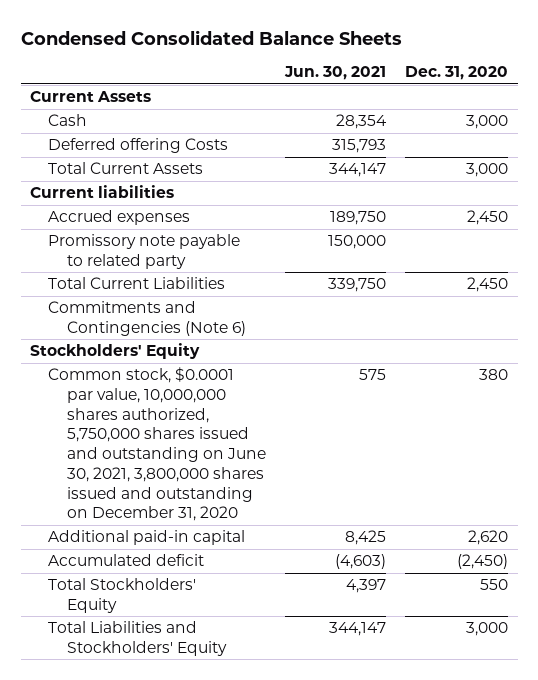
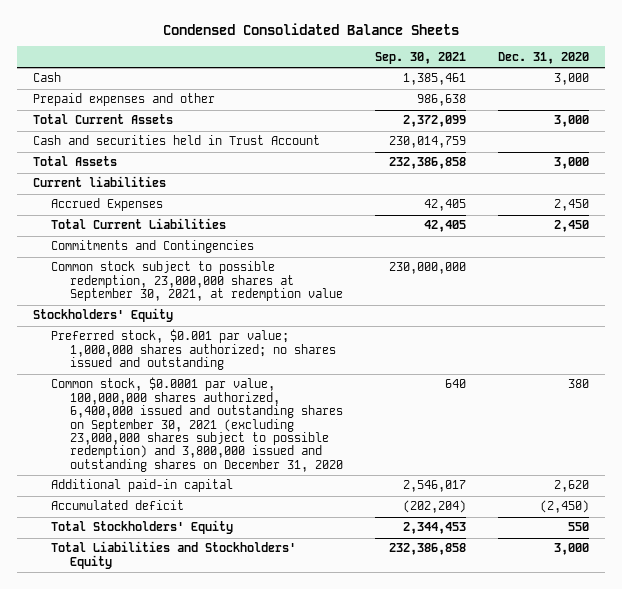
- | Jun. 30, 2021 | Dec. 31, 2020
+ | Sep. 30, 2021 | Dec. 31, 2020
- Current Assets
- Deferred offering Costs | 315,793 |
+ Prepaid expenses and other | 986,638 |
+ Cash and securities held in Trust Account | 230,014,759 |
+ Total Assets | 232,386,858 | 3,000
- Accrued expenses | 189,750 | 2,450
- Promissory note payable to related party | 150,000 |
+ Accrued Expenses | 42,405 | 2,450
- Commitments and Contingencies (Note 6)
+ Commitments and Contingencies
+ Common stock subject to possible redemption, 23,000,000 shares at September 30, 2021, at redemption value | 230,000,000 |
- Common stock, $0.0001 par value, 10,000,000 shares authorized, 5,750,000 shares issued and outstanding on June 30, 2021, 3,800,000 shares issued and outstanding on December 31, 2020 | 575 | 380
+ Preferred stock, $0.001 par value; 1,000,000 shares authorized; no shares issued and outstanding
+ Common stock, $0.0001 par value, 100,000,000 shares authorized, 6,400,000 issued and outstanding shares on September 30, 2021 (excluding 23,000,000 shares subject to possible redemption) and 3,800,000 issued and outstanding shares on December 31, 2020 | 640 | 380

